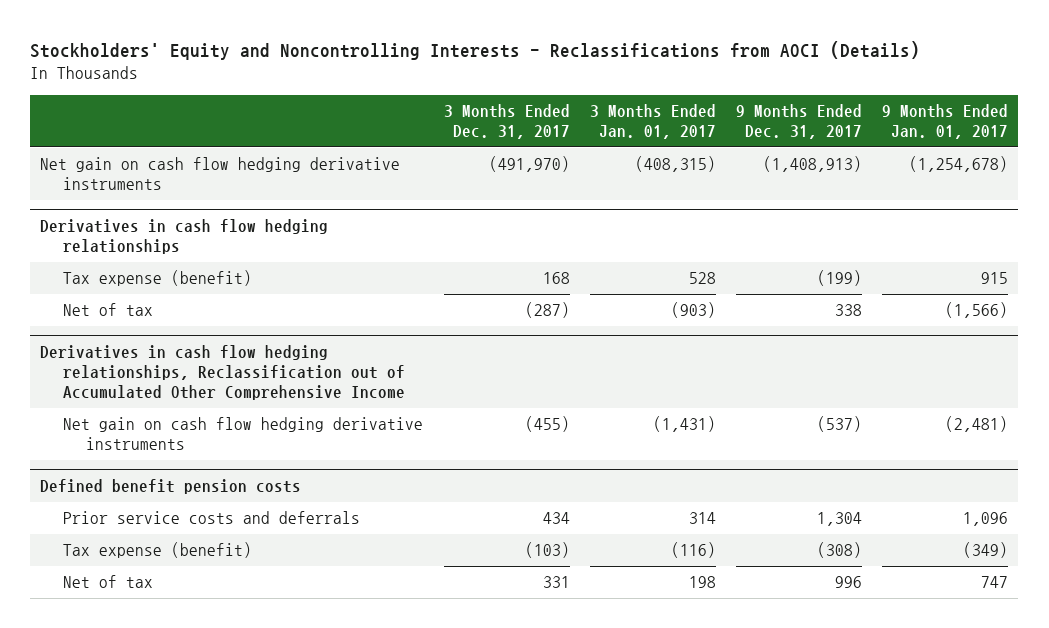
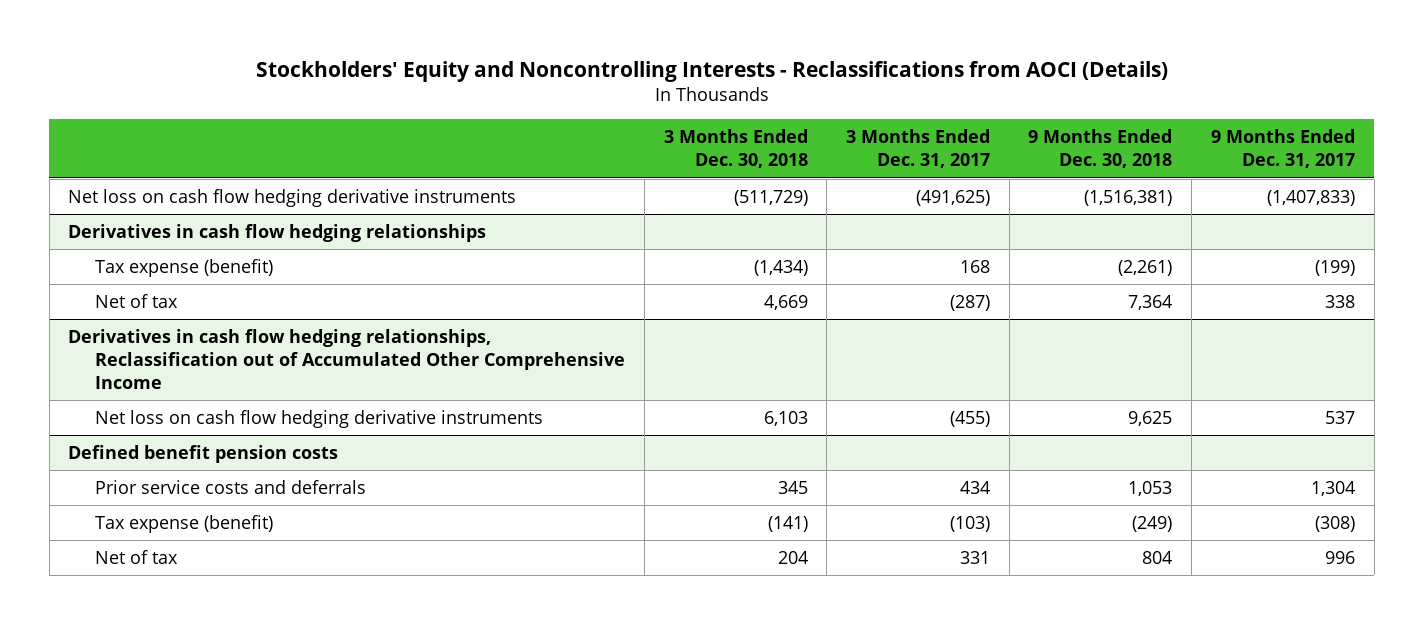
- | 3 Months Ended Dec. 31, 2017 | 3 Months Ended Jan. 01, 2017 | 9 Months Ended Dec. 31, 2017 | 9 Months Ended Jan. 01, 2017
+ | 3 Months Ended Dec. 30, 2018 | 3 Months Ended Dec. 31, 2017 | 9 Months Ended Dec. 30, 2018 | 9 Months Ended Dec. 31, 2017
- Net gain on cash flow hedging derivative instruments | (491,970) | (408,315) | (1,408,913) | (1,254,678)
+ Net loss on cash flow hedging derivative instruments | (511,729) | (491,625) | (1,516,381) | (1,407,833)
@ Derivatives in cash flow hedging relationships, Reclassification out of Accumulated Other Comprehensive Income
- Net gain on cash flow hedging derivative instruments | (455) | (1,431) | (537) | (2,481)
+ Net loss on cash flow hedging derivative instruments | 6,103 | (455) | 9,625 | 537

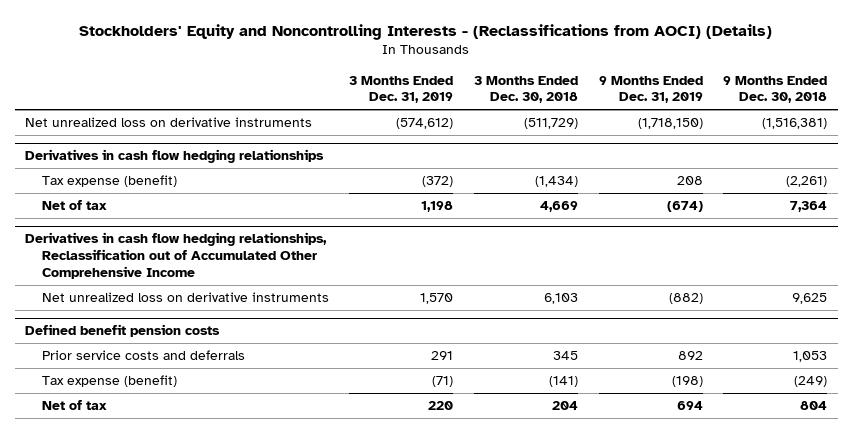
- Stockholders' Equity and Noncontrolling Interests - Reclassifications from AOCI (Details)
+ Stockholders' Equity and Noncontrolling Interests - (Reclassifications from AOCI) (Details)
- | 3 Months Ended Dec. 30, 2018 | 3 Months Ended Dec. 31, 2017 | 9 Months Ended Dec. 30, 2018 | 9 Months Ended Dec. 31, 2017
+ | 3 Months Ended Dec. 31, 2019 | 3 Months Ended Dec. 30, 2018 | 9 Months Ended Dec. 31, 2019 | 9 Months Ended Dec. 30, 2018
- Net loss on cash flow hedging derivative instruments | (511,729) | (491,625) | (1,516,381) | (1,407,833)
+ Net unrealized loss on derivative instruments | (574,612) | (511,729) | (1,718,150) | (1,516,381)
@ Derivatives in cash flow hedging relationships, Reclassification out of Accumulated Other Comprehensive Income
- Net loss on cash flow hedging derivative instruments | 6,103 | (455) | 9,625 | 537
+ Net unrealized loss on derivative instruments | 1,570 | 6,103 | (882) | 9,625

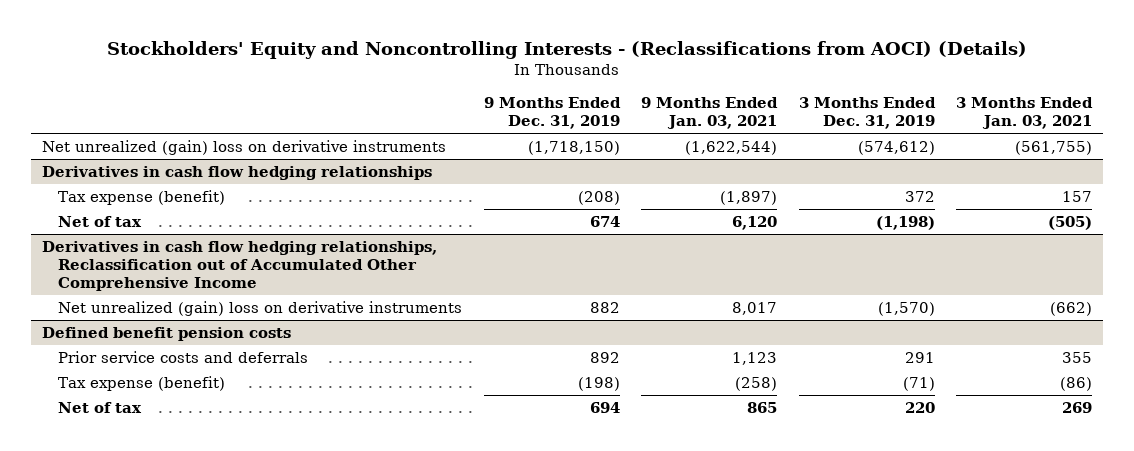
- | 3 Months Ended Dec. 31, 2019 | 3 Months Ended Dec. 30, 2018 | 9 Months Ended Dec. 31, 2019 | 9 Months Ended Dec. 30, 2018
+ | 9 Months Ended Dec. 31, 2019 | 9 Months Ended Jan. 03, 2021 | 3 Months Ended Dec. 31, 2019 | 3 Months Ended Jan. 03, 2021
- Net unrealized loss on derivative instruments | (574,612) | (511,729) | (1,718,150) | (1,516,381)
+ Net unrealized (gain) loss on derivative instruments | (1,718,150) | (1,622,544) | (574,612) | (561,755)
@ Derivatives in cash flow hedging relationships
- Tax expense (benefit) | (372) | (1,434) | 208 | (2,261)
- Net of tax | 1,198 | 4,669 | (674) | 7,364
+ Tax expense (benefit) | (208) | (1,897) | 372 | 157
+ Net of tax | 674 | 6,120 | (1,198) | (505)
@ Derivatives in cash flow hedging relationships, Reclassification out of Accumulated Other Comprehensive Income
- Net unrealized loss on derivative instruments | 1,570 | 6,103 | (882) | 9,625
+ Net unrealized (gain) loss on derivative instruments | 882 | 8,017 | (1,570) | (662)

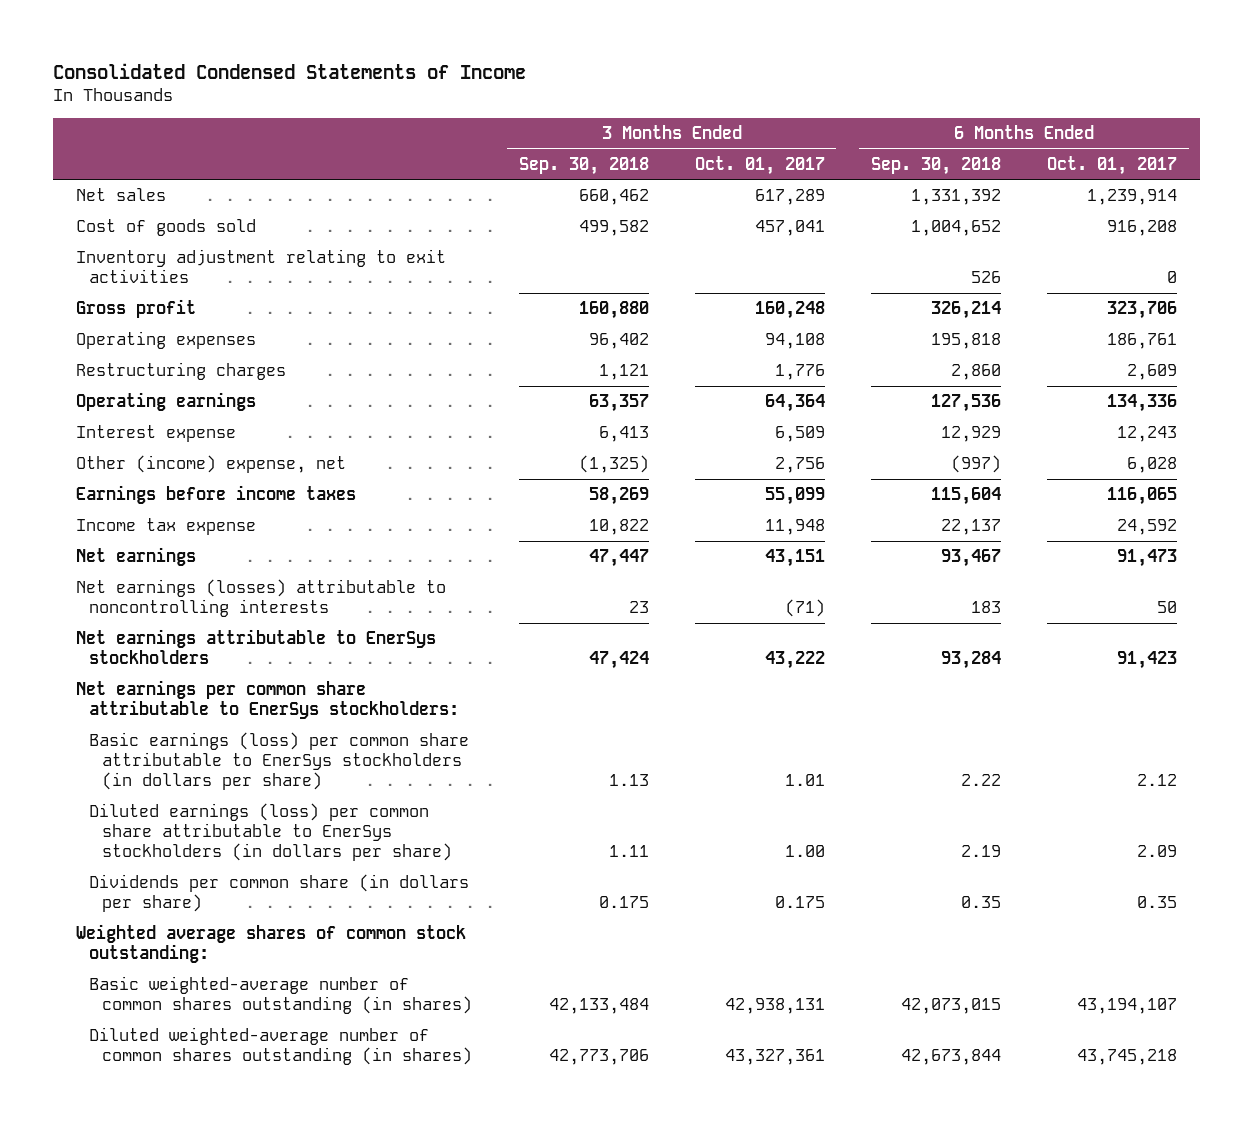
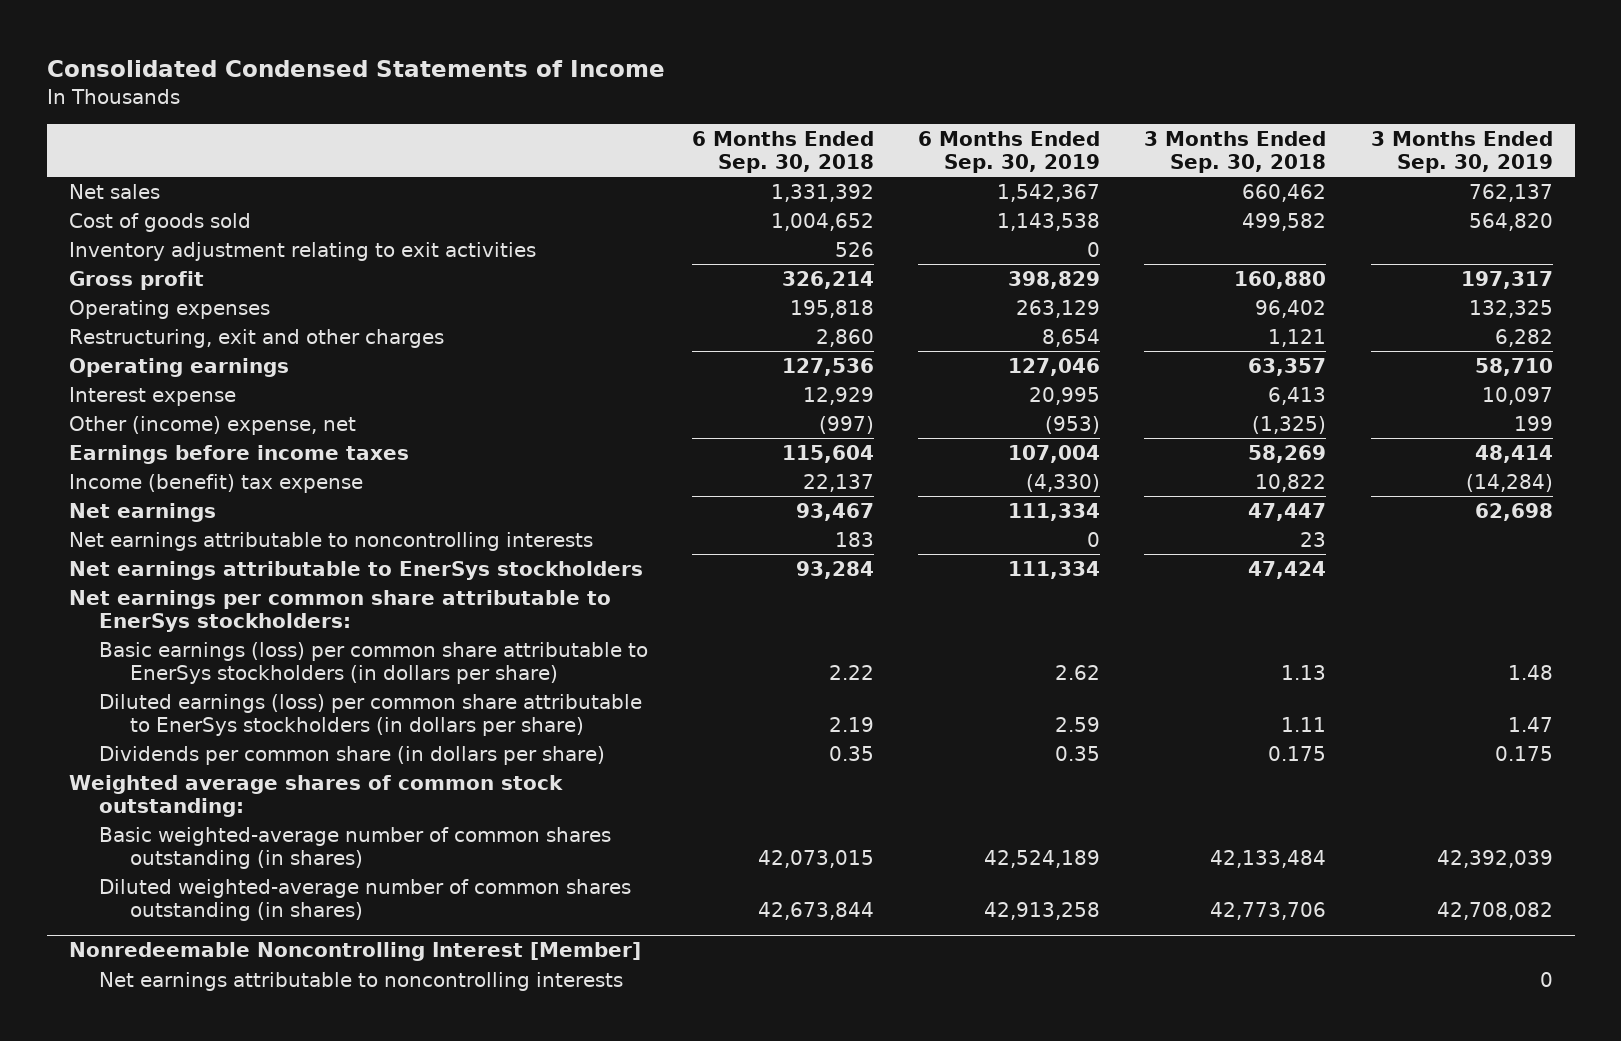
- | 3 Months Ended Sep. 30, 2018 | 3 Months Ended Oct. 01, 2017 | 6 Months Ended Sep. 30, 2018 | 6 Months Ended Oct. 01, 2017
+ | 6 Months Ended Sep. 30, 2018 | 6 Months Ended Sep. 30, 2019 | 3 Months Ended Sep. 30, 2018 | 3 Months Ended Sep. 30, 2019
- Restructuring charges | 1,121 | 1,776 | 2,860 | 2,609
+ Restructuring, exit and other charges | 2,860 | 8,654 | 1,121 | 6,282
- Income tax expense | 10,822 | 11,948 | 22,137 | 24,592
+ Income (benefit) tax expense | 22,137 | (4,330) | 10,822 | (14,284)
- Net earnings (losses) attributable to noncontrolling interests | 23 | (71) | 183 | 50
+ Net earnings attributable to noncontrolling interests | 183 | 0 | 23 |
+ Nonredeemable Noncontrolling Interest [Member]
+ Net earnings attributable to noncontrolling interests | | | | 0

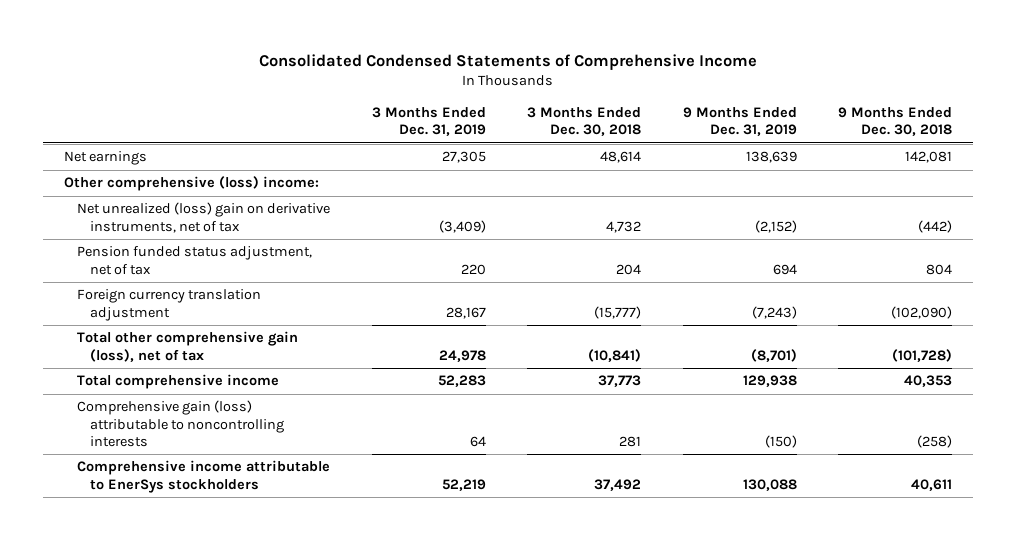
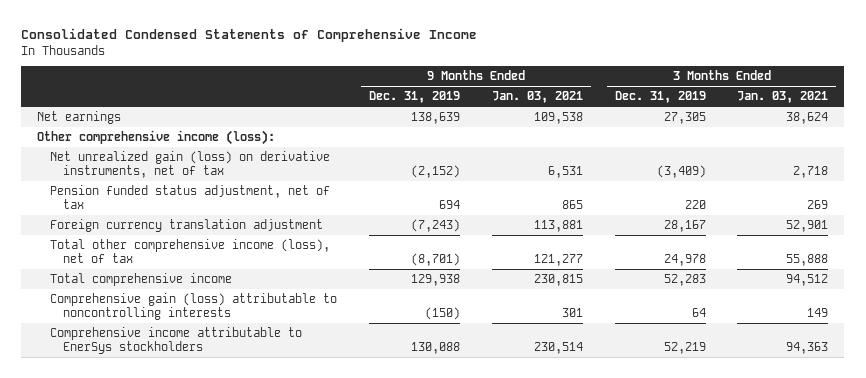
- | 3 Months Ended Dec. 31, 2019 | 3 Months Ended Dec. 30, 2018 | 9 Months Ended Dec. 31, 2019 | 9 Months Ended Dec. 30, 2018
+ | 9 Months Ended Dec. 31, 2019 | 9 Months Ended Jan. 03, 2021 | 3 Months Ended Dec. 31, 2019 | 3 Months Ended Jan. 03, 2021
- Other comprehensive (loss) income:
- Net unrealized (loss) gain on derivative instruments, net of tax | (3,409) | 4,732 | (2,152) | (442)
+ Other comprehensive income (loss):
+ Net unrealized gain (loss) on derivative instruments, net of tax | (2,152) | 6,531 | (3,409) | 2,718
- Total other comprehensive gain (loss), net of tax | 24,978 | (10,841) | (8,701) | (101,728)
+ Total other comprehensive income (loss), net of tax | (8,701) | 121,277 | 24,978 | 55,888

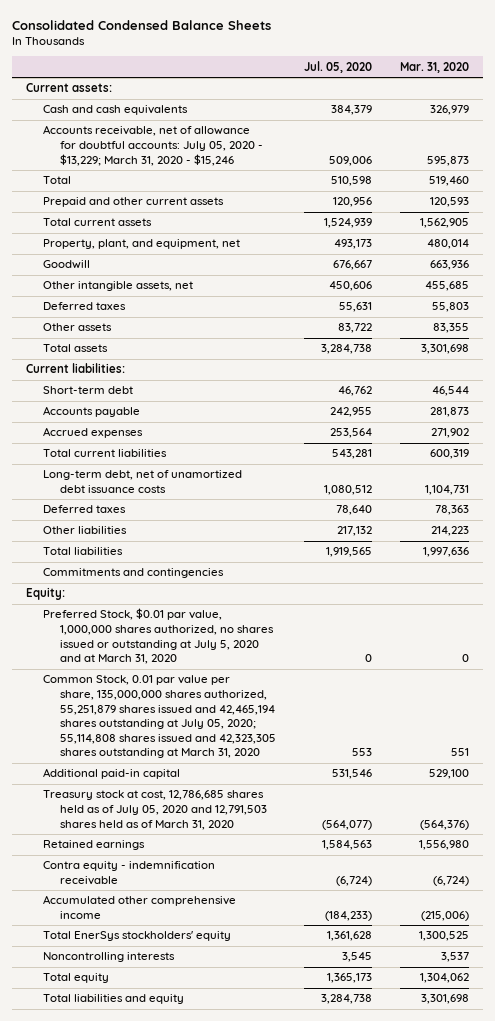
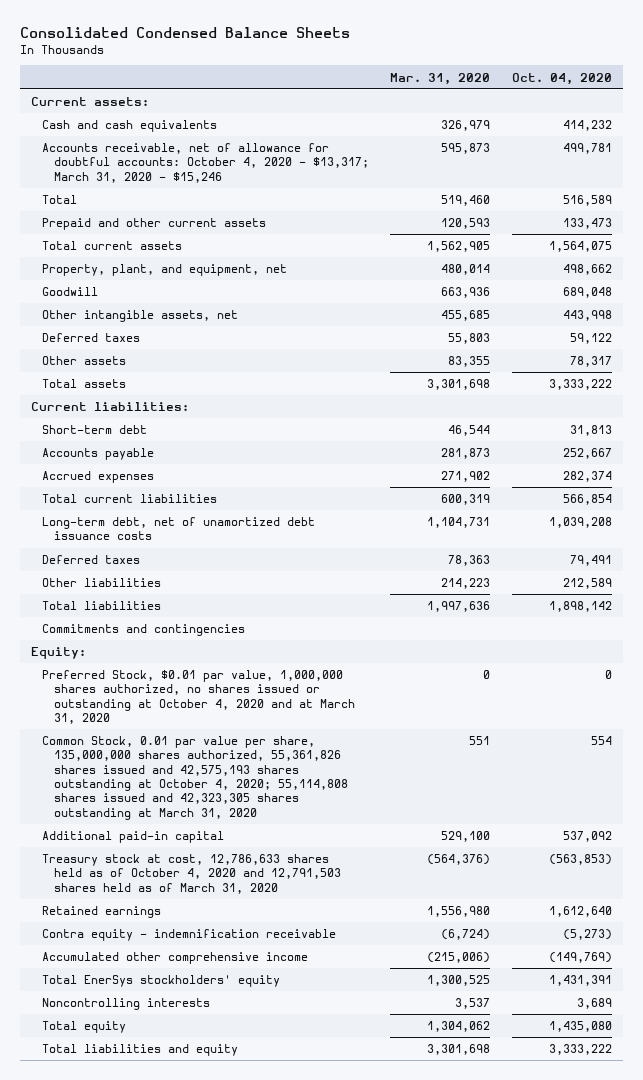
- | Jul. 05, 2020 | Mar. 31, 2020
+ | Mar. 31, 2020 | Oct. 04, 2020
- Accounts receivable, net of allowance for doubtful accounts: July 05, 2020 - $13,229; March 31, 2020 - $15,246 | 509,006 | 595,873
+ Accounts receivable, net of allowance for doubtful accounts: October 4, 2020 - $13,317; March 31, 2020 - $15,246 | 595,873 | 499,781
- Preferred Stock, $0.01 par value, 1,000,000 shares authorized, no shares issued or outstanding at July 5, 2020 and at March 31, 2020 | 0 | 0
- Common Stock, 0.01 par value per share, 135,000,000 shares authorized, 55,251,879 shares issued and 42,465,194 shares outstanding at July 05, 2020; 55,114,808 shares issued and 42,323,305 shares outstanding at March 31, 2020 | 553 | 551
+ Preferred Stock, $0.01 par value, 1,000,000 shares authorized, no shares issued or outstanding at October 4, 2020 and at March 31, 2020 | 0 | 0
+ Common Stock, 0.01 par value per share, 135,000,000 shares authorized, 55,361,826 shares issued and 42,575,193 shares outstanding at October 4, 2020; 55,114,808 shares issued and 42,323,305 shares outstanding at March 31, 2020 | 551 | 554
- Treasury stock at cost, 12,786,685 shares held as of July 05, 2020 and 12,791,503 shares held as of March 31, 2020 | (564,077) | (564,376)
+ Treasury stock at cost, 12,786,633 shares held as of October 4, 2020 and 12,791,503 shares held as of March 31, 2020 | (564,376) | (563,853)

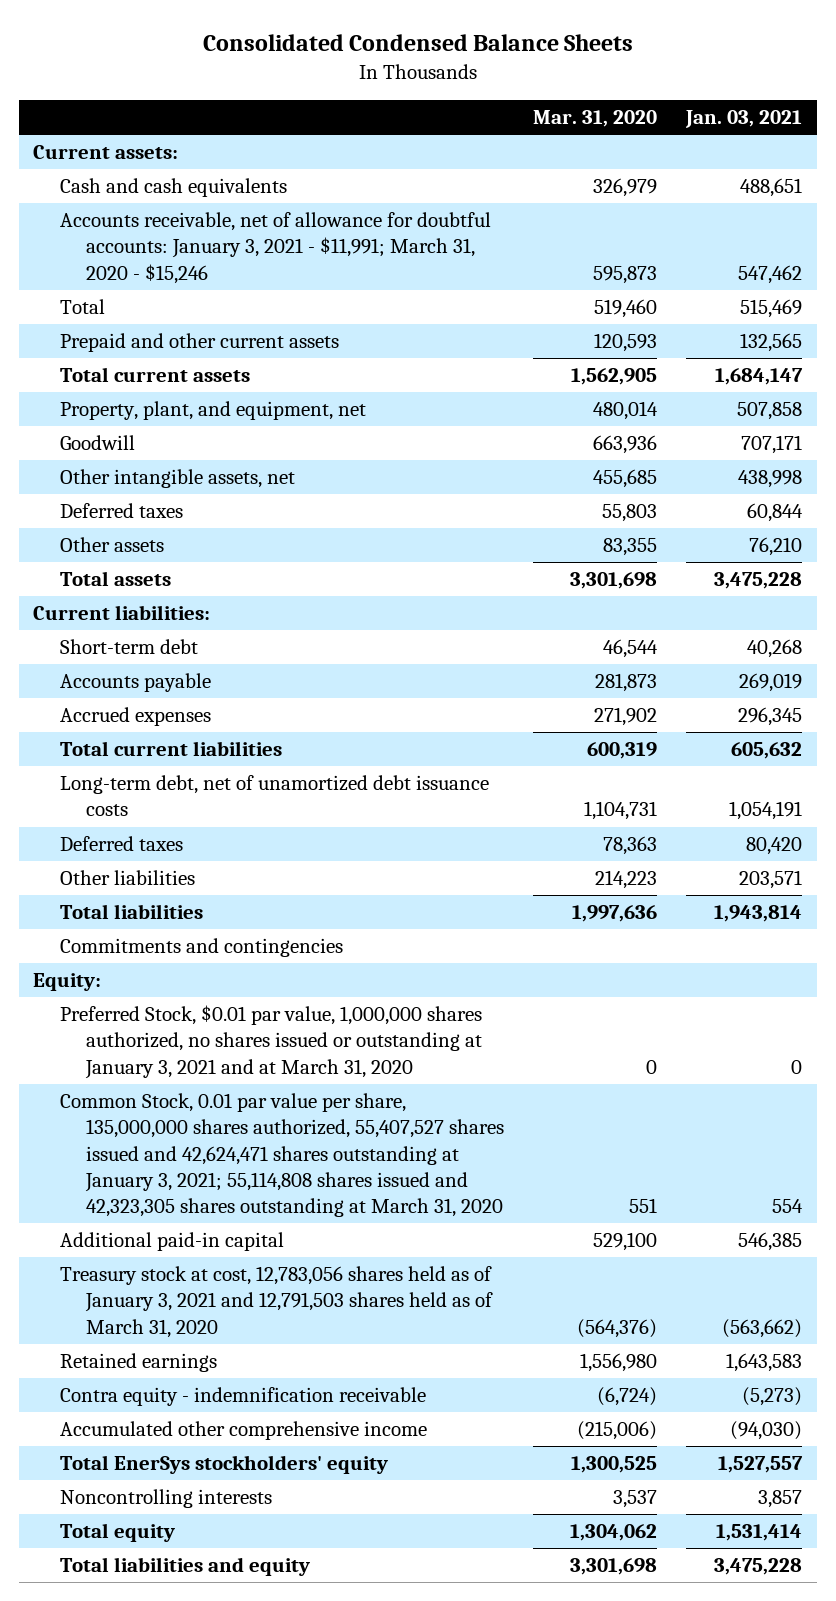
- | Mar. 31, 2020 | Oct. 04, 2020
+ | Mar. 31, 2020 | Jan. 03, 2021
- Accounts receivable, net of allowance for doubtful accounts: October 4, 2020 - $13,317; March 31, 2020 - $15,246 | 595,873 | 499,781
+ Accounts receivable, net of allowance for doubtful accounts: January 3, 2021 - $11,991; March 31, 2020 - $15,246 | 595,873 | 547,462
- Preferred Stock, $0.01 par value, 1,000,000 shares authorized, no shares issued or outstanding at October 4, 2020 and at March 31, 2020 | 0 | 0
- Common Stock, 0.01 par value per share, 135,000,000 shares authorized, 55,361,826 shares issued and 42,575,193 shares outstanding at October 4, 2020; 55,114,808 shares issued and 42,323,305 shares outstanding at March 31, 2020 | 551 | 554
+ Preferred Stock, $0.01 par value, 1,000,000 shares authorized, no shares issued or outstanding at January 3, 2021 and at March 31, 2020 | 0 | 0
+ Common Stock, 0.01 par value per share, 135,000,000 shares authorized, 55,407,527 shares issued and 42,624,471 shares outstanding at January 3, 2021; 55,114,808 shares issued and 42,323,305 shares outstanding at March 31, 2020 | 551 | 554
- Treasury stock at cost, 12,786,633 shares held as of October 4, 2020 and 12,791,503 shares held as of March 31, 2020 | (564,376) | (563,853)
+ Treasury stock at cost, 12,783,056 shares held as of January 3, 2021 and 12,791,503 shares held as of March 31, 2020 | (564,376) | (563,662)

